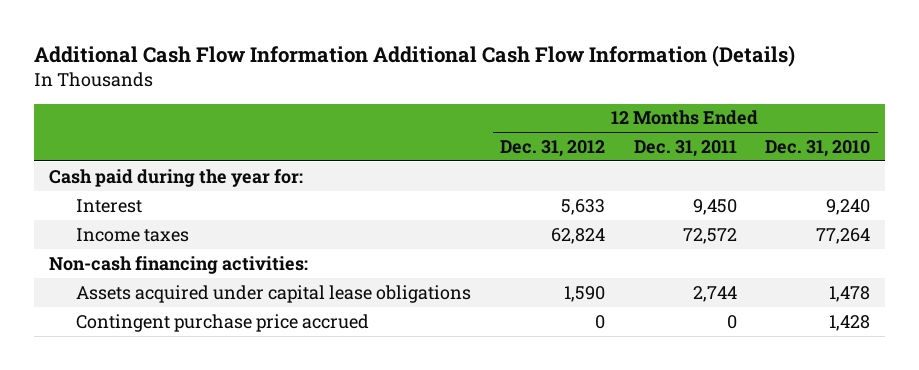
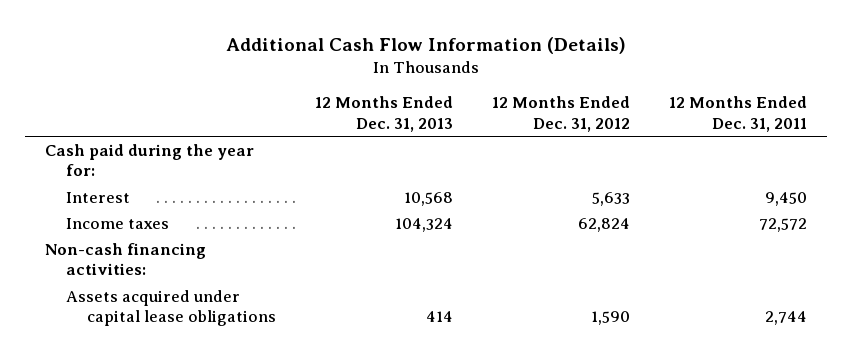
- Additional Cash Flow Information Additional Cash Flow Information (Details)
+ Additional Cash Flow Information (Details)
- | 12 Months Ended Dec. 31, 2012 | 12 Months Ended Dec. 31, 2011 | 12 Months Ended Dec. 31, 2010
+ | 12 Months Ended Dec. 31, 2013 | 12 Months Ended Dec. 31, 2012 | 12 Months Ended Dec. 31, 2011
- Contingent purchase price accrued | 0 | 0 | 1,428

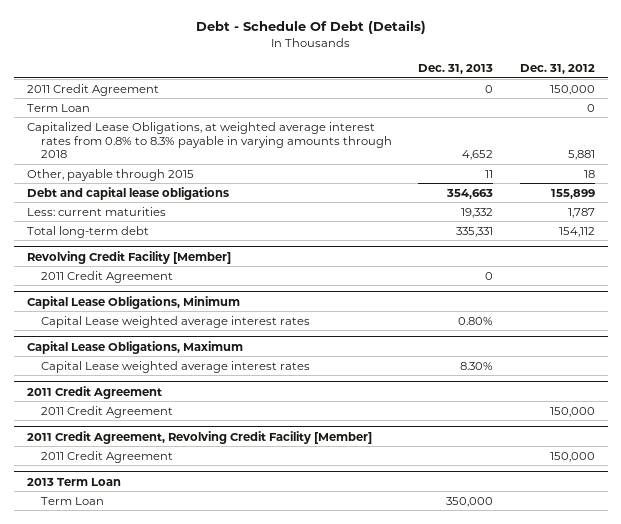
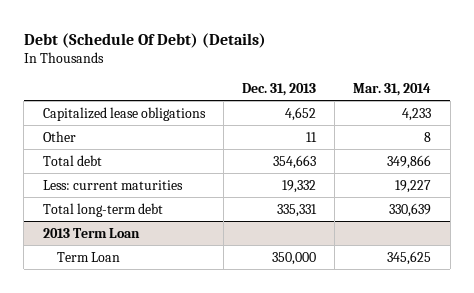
- Debt - Schedule Of Debt (Details)
+ Debt (Schedule Of Debt) (Details)
- | Dec. 31, 2013 | Dec. 31, 2012
+ | Dec. 31, 2013 | Mar. 31, 2014
- 2011 Credit Agreement | 0 | 150,000
- Term Loan | | 0
- Capitalized Lease Obligations, at weighted average interest rates from 0.8% to 8.3% payable in varying amounts through 2018 | 4,652 | 5,881
- Other, payable through 2015 | 11 | 18
- Debt and capital lease obligations | 354,663 | 155,899
+ Capitalized lease obligations | 4,652 | 4,233
+ Other | 11 | 8
+ Total debt | 354,663 | 349,866
- Revolving Credit Facility [Member]
- 2011 Credit Agreement | 0 |
- Capital Lease Obligations, Minimum
- Capital Lease weighted average interest rates | 0.80% |
- Capital Lease Obligations, Maximum
- Capital Lease weighted average interest rates | 8.30% |
- 2011 Credit Agreement
- 2011 Credit Agreement | | 150,000
- 2011 Credit Agreement, Revolving Credit Facility [Member]
- 2011 Credit Agreement | | 150,000

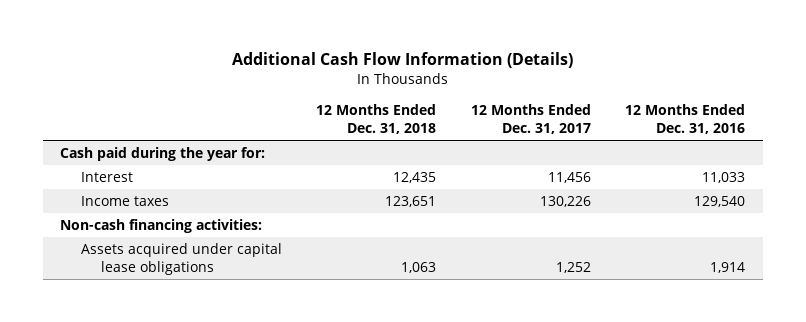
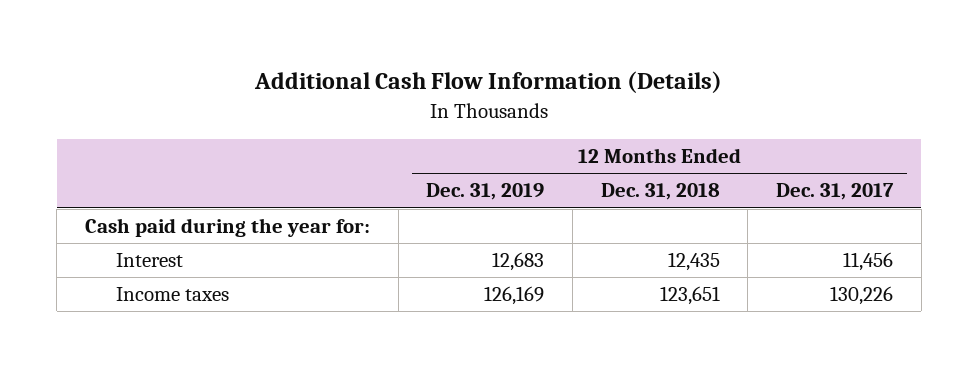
- | 12 Months Ended Dec. 31, 2018 | 12 Months Ended Dec. 31, 2017 | 12 Months Ended Dec. 31, 2016
+ | 12 Months Ended Dec. 31, 2019 | 12 Months Ended Dec. 31, 2018 | 12 Months Ended Dec. 31, 2017
- Non-cash financing activities:
- Assets acquired under capital lease obligations | 1,063 | 1,252 | 1,914

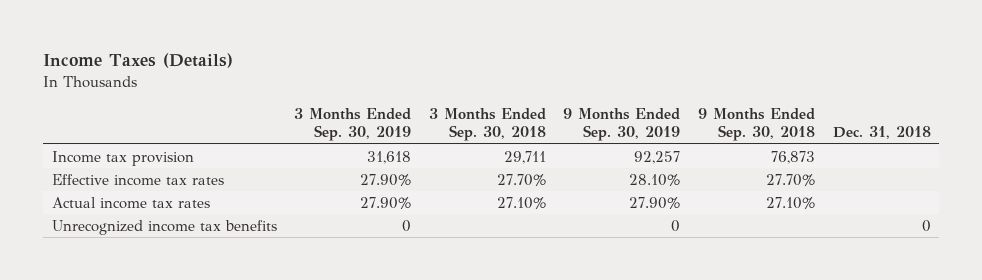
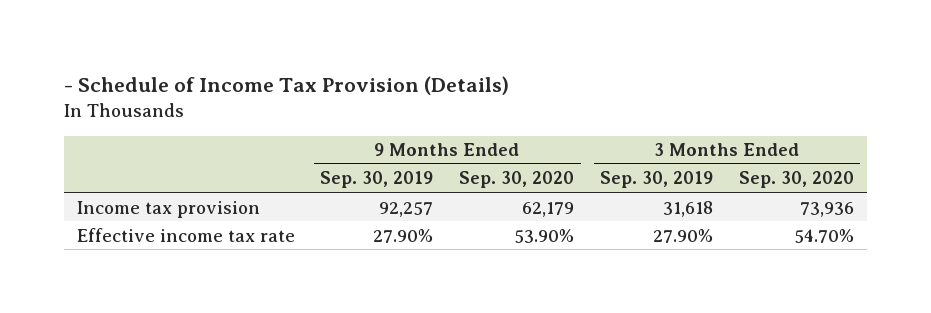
- Income Taxes (Details)
+ - Schedule of Income Tax Provision (Details)
- | 3 Months Ended Sep. 30, 2019 | 3 Months Ended Sep. 30, 2018 | 9 Months Ended Sep. 30, 2019 | 9 Months Ended Sep. 30, 2018 | Dec. 31, 2018
+ | 9 Months Ended Sep. 30, 2019 | 9 Months Ended Sep. 30, 2020 | 3 Months Ended Sep. 30, 2019 | 3 Months Ended Sep. 30, 2020
- Effective income tax rates | 27.90% | 27.70% | 28.10% | 27.70% |
- Actual income tax rates | 27.90% | 27.10% | 27.90% | 27.10% |
- Unrecognized income tax benefits | 0 | | 0 | | 0
+ Effective income tax rate | 27.90% | 53.90% | 27.90% | 54.70%

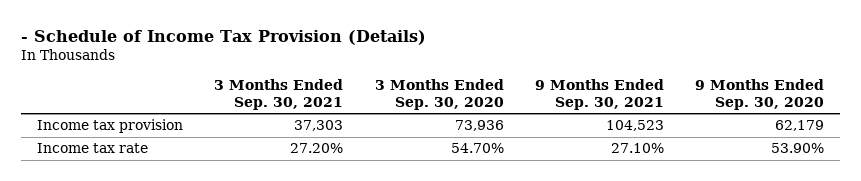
- | 9 Months Ended Sep. 30, 2019 | 9 Months Ended Sep. 30, 2020 | 3 Months Ended Sep. 30, 2019 | 3 Months Ended Sep. 30, 2020
+ | 3 Months Ended Sep. 30, 2021 | 3 Months Ended Sep. 30, 2020 | 9 Months Ended Sep. 30, 2021 | 9 Months Ended Sep. 30, 2020
- Effective income tax rate | 27.90% | 53.90% | 27.90% | 54.70%
+ Income tax rate | 27.20% | 54.70% | 27.10% | 53.90%

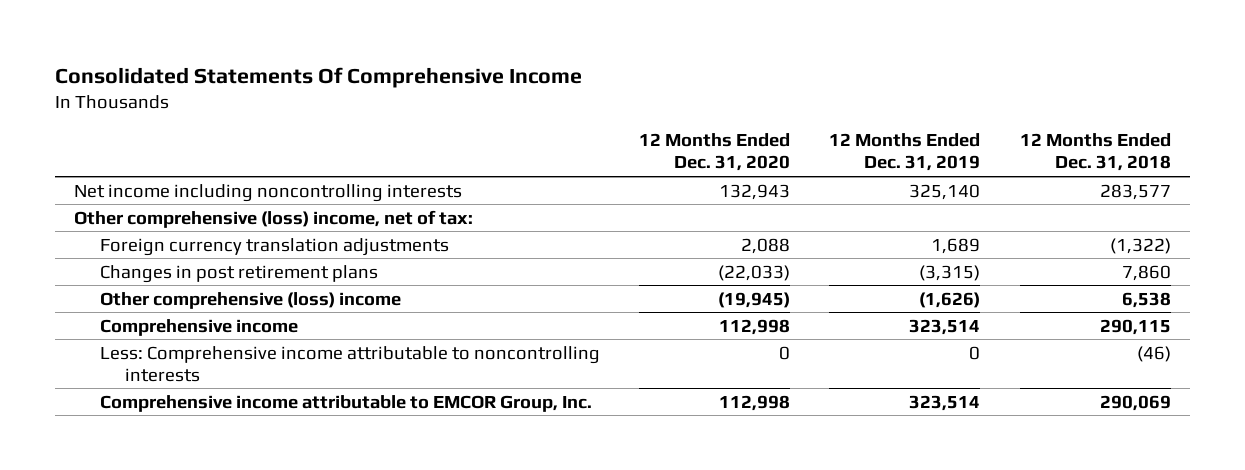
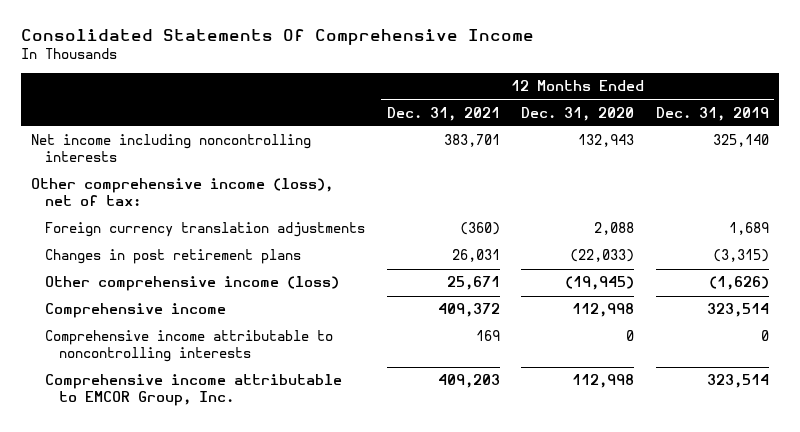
- | 12 Months Ended Dec. 31, 2020 | 12 Months Ended Dec. 31, 2019 | 12 Months Ended Dec. 31, 2018
+ | 12 Months Ended Dec. 31, 2021 | 12 Months Ended Dec. 31, 2020 | 12 Months Ended Dec. 31, 2019
- Other comprehensive (loss) income, net of tax:
+ Other comprehensive income (loss), net of tax:
- Other comprehensive (loss) income | (19,945) | (1,626) | 6,538
+ Other comprehensive income (loss) | 25,671 | (19,945) | (1,626)
- Less: Comprehensive income attributable to noncontrolling interests | 0 | 0 | (46)
+ Comprehensive income attributable to noncontrolling interests | 169 | 0 | 0

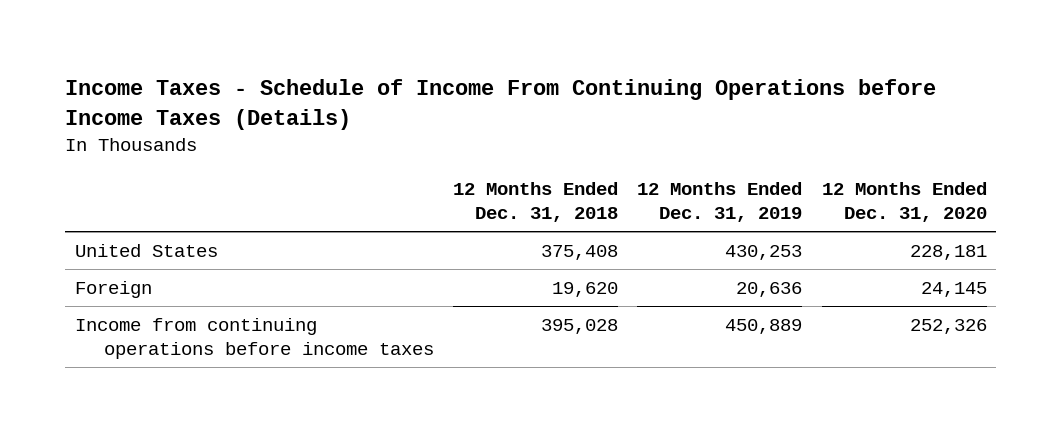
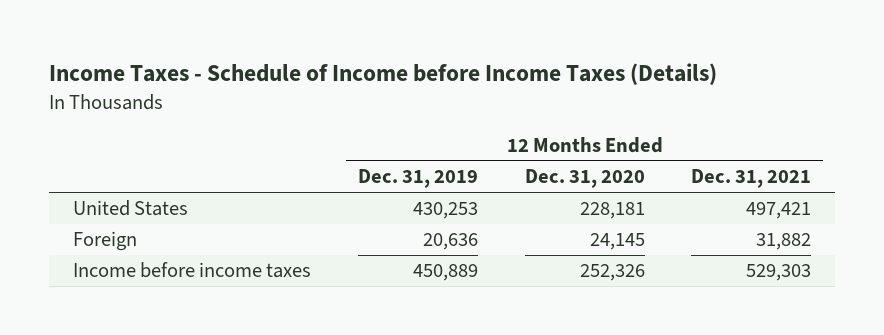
- Income Taxes - Schedule of Income From Continuing Operations before Income Taxes (Details)
+ Income Taxes - Schedule of Income before Income Taxes (Details)
- | 12 Months Ended Dec. 31, 2018 | 12 Months Ended Dec. 31, 2019 | 12 Months Ended Dec. 31, 2020
+ | 12 Months Ended Dec. 31, 2019 | 12 Months Ended Dec. 31, 2020 | 12 Months Ended Dec. 31, 2021
- Income from continuing operations before income taxes | 395,028 | 450,889 | 252,326
+ Income before income taxes | 450,889 | 252,326 | 529,303

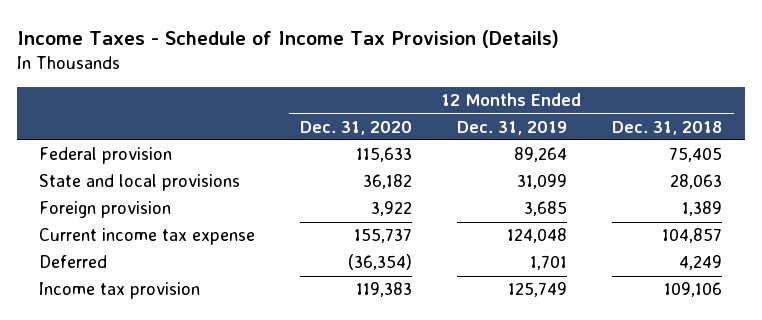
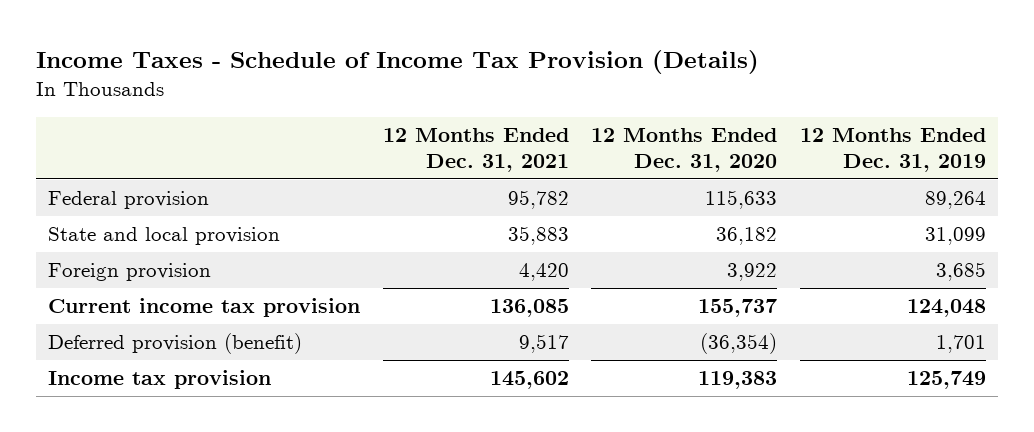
- | 12 Months Ended Dec. 31, 2020 | 12 Months Ended Dec. 31, 2019 | 12 Months Ended Dec. 31, 2018
+ | 12 Months Ended Dec. 31, 2021 | 12 Months Ended Dec. 31, 2020 | 12 Months Ended Dec. 31, 2019
- State and local provisions | 36,182 | 31,099 | 28,063
+ State and local provision | 35,883 | 36,182 | 31,099
- Current income tax expense | 155,737 | 124,048 | 104,857
- Deferred | (36,354) | 1,701 | 4,249
+ Current income tax provision | 136,085 | 155,737 | 124,048
+ Deferred provision (benefit) | 9,517 | (36,354) | 1,701

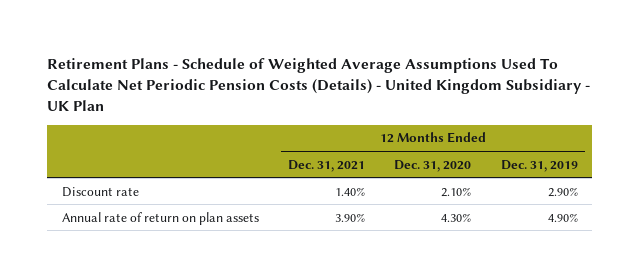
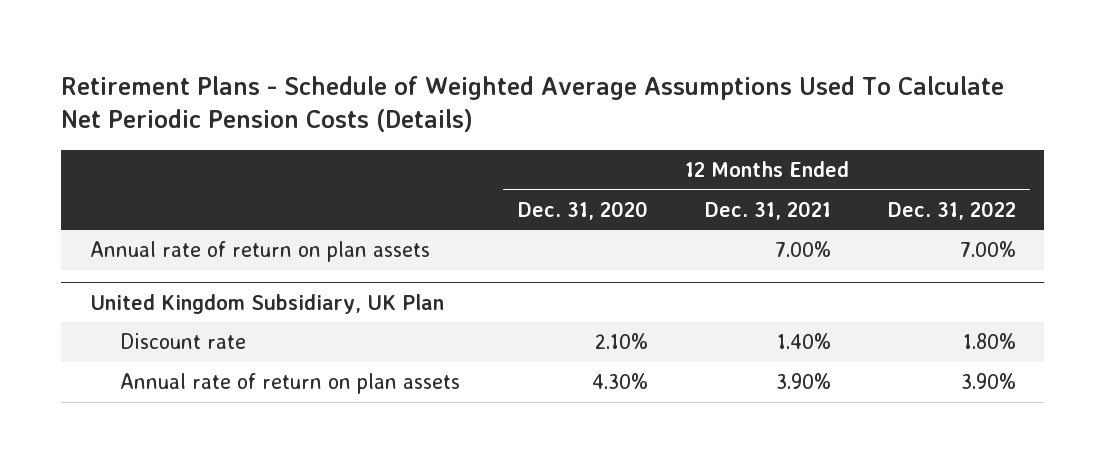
- Retirement Plans - Schedule of Weighted Average Assumptions Used To Calculate Net Periodic Pension Costs (Details) - United Kingdom Subsidiary - UK Plan
+ Retirement Plans - Schedule of Weighted Average Assumptions Used To Calculate Net Periodic Pension Costs (Details)
- | 12 Months Ended Dec. 31, 2021 | 12 Months Ended Dec. 31, 2020 | 12 Months Ended Dec. 31, 2019
+ | 12 Months Ended Dec. 31, 2020 | 12 Months Ended Dec. 31, 2021 | 12 Months Ended Dec. 31, 2022
+ Annual rate of return on plan assets | | 7.00% | 7.00%
+ United Kingdom Subsidiary, UK Plan

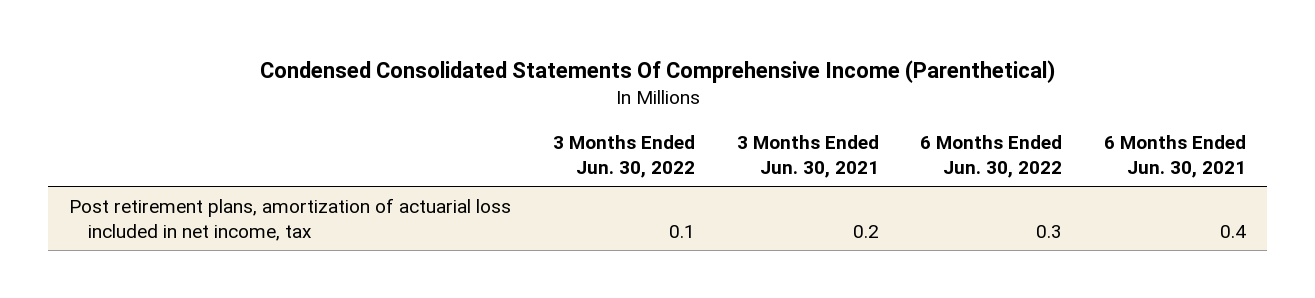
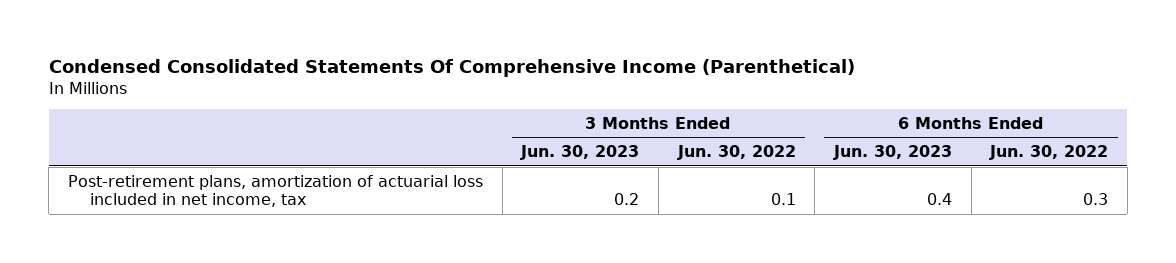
- | 3 Months Ended Jun. 30, 2022 | 3 Months Ended Jun. 30, 2021 | 6 Months Ended Jun. 30, 2022 | 6 Months Ended Jun. 30, 2021
+ | 3 Months Ended Jun. 30, 2023 | 3 Months Ended Jun. 30, 2022 | 6 Months Ended Jun. 30, 2023 | 6 Months Ended Jun. 30, 2022
- Post retirement plans, amortization of actuarial loss included in net income, tax | 0.1 | 0.2 | 0.3 | 0.4
+ Post-retirement plans, amortization of actuarial loss included in net income, tax | 0.2 | 0.1 | 0.4 | 0.3

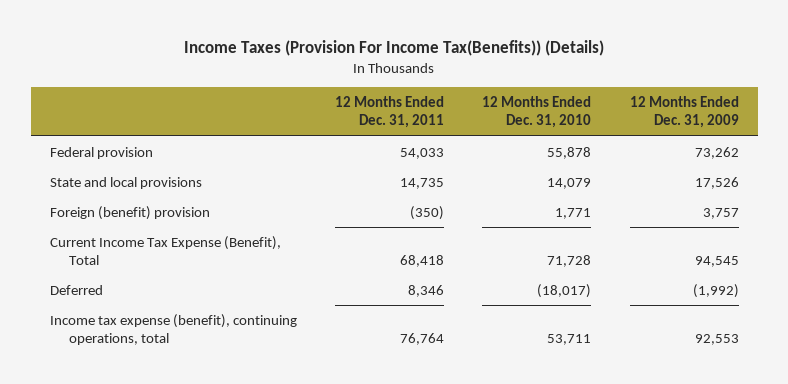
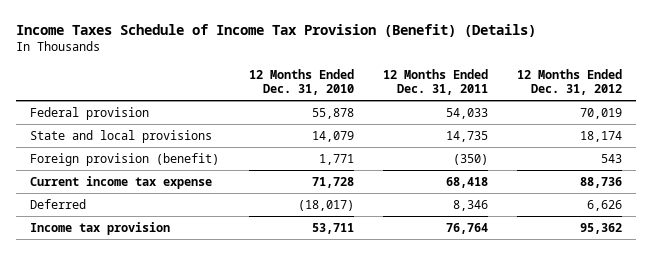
- Income Taxes (Provision For Income Tax(Benefits)) (Details)
+ Income Taxes Schedule of Income Tax Provision (Benefit) (Details)
- | 12 Months Ended Dec. 31, 2011 | 12 Months Ended Dec. 31, 2010 | 12 Months Ended Dec. 31, 2009
+ | 12 Months Ended Dec. 31, 2010 | 12 Months Ended Dec. 31, 2011 | 12 Months Ended Dec. 31, 2012
- Foreign (benefit) provision | (350) | 1,771 | 3,757
- Current Income Tax Expense (Benefit), Total | 68,418 | 71,728 | 94,545
+ Foreign provision (benefit) | 1,771 | (350) | 543
+ Current income tax expense | 71,728 | 68,418 | 88,736
- Income tax expense (benefit), continuing operations, total | 76,764 | 53,711 | 92,553
+ Income tax provision | 53,711 | 76,764 | 95,362

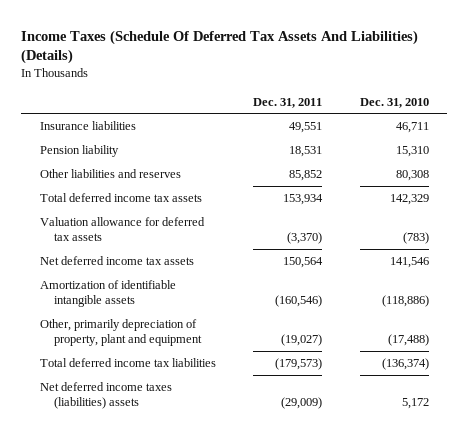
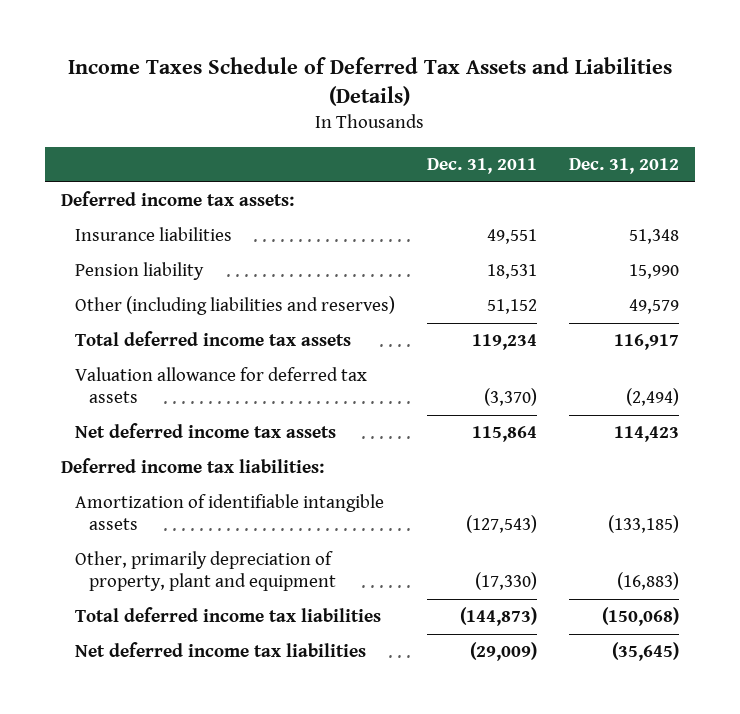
- Income Taxes (Schedule Of Deferred Tax Assets And Liabilities) (Details)
+ Income Taxes Schedule of Deferred Tax Assets and Liabilities (Details)
- | Dec. 31, 2011 | Dec. 31, 2010
+ | Dec. 31, 2011 | Dec. 31, 2012
+ Deferred income tax assets:
- Other liabilities and reserves | 85,852 | 80,308
- Total deferred income tax assets | 153,934 | 142,329
+ Other (including liabilities and reserves) | 51,152 | 49,579
+ Total deferred income tax assets | 119,234 | 116,917
- Net deferred income tax assets | 150,564 | 141,546
- Amortization of identifiable intangible assets | (160,546) | (118,886)
- Other, primarily depreciation of property, plant and equipment | (19,027) | (17,488)
- Total deferred income tax liabilities | (179,573) | (136,374)
- Net deferred income taxes (liabilities) assets | (29,009) | 5,172
+ Net deferred income tax assets | 115,864 | 114,423
+ Deferred income tax liabilities:
+ Amortization of identifiable intangible assets | (127,543) | (133,185)
+ Other, primarily depreciation of property, plant and equipment | (17,330) | (16,883)
+ Total deferred income tax liabilities | (144,873) | (150,068)
+ Net deferred income tax liabilities | (29,009) | (35,645)

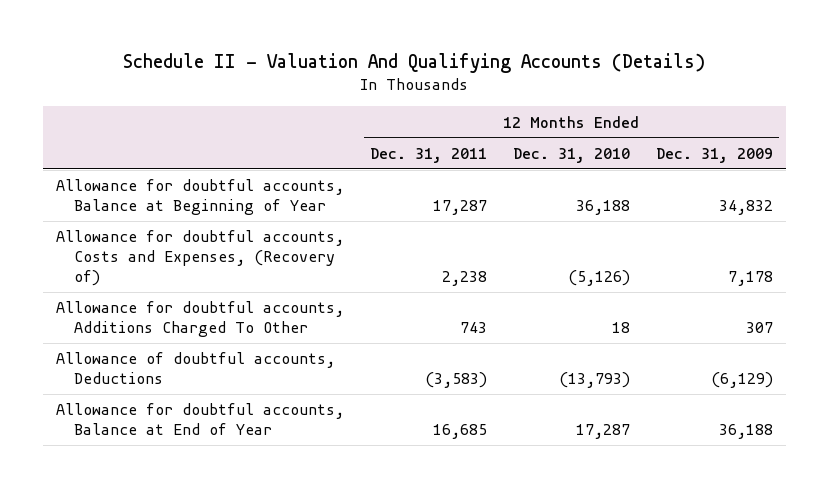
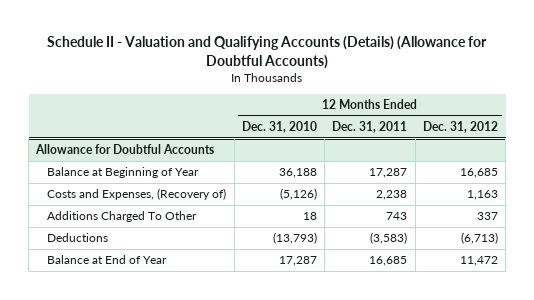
- Schedule II - Valuation And Qualifying Accounts (Details)
+ Schedule II - Valuation and Qualifying Accounts (Details) (Allowance for Doubtful Accounts)
- | 12 Months Ended Dec. 31, 2011 | 12 Months Ended Dec. 31, 2010 | 12 Months Ended Dec. 31, 2009
+ | 12 Months Ended Dec. 31, 2010 | 12 Months Ended Dec. 31, 2011 | 12 Months Ended Dec. 31, 2012
- Allowance for doubtful accounts, Balance at Beginning of Year | 17,287 | 36,188 | 34,832
- Allowance for doubtful accounts, Costs and Expenses, (Recovery of) | 2,238 | (5,126) | 7,178
- Allowance for doubtful accounts, Additions Charged To Other | 743 | 18 | 307
- Allowance of doubtful accounts, Deductions | (3,583) | (13,793) | (6,129)
- Allowance for doubtful accounts, Balance at End of Year | 16,685 | 17,287 | 36,188
+ Allowance for Doubtful Accounts
+ Balance at Beginning of Year | 36,188 | 17,287 | 16,685
+ Costs and Expenses, (Recovery of) | (5,126) | 2,238 | 1,163
+ Additions Charged To Other | 18 | 743 | 337
+ Deductions | (13,793) | (3,583) | (6,713)
+ Balance at End of Year | 17,287 | 16,685 | 11,472

